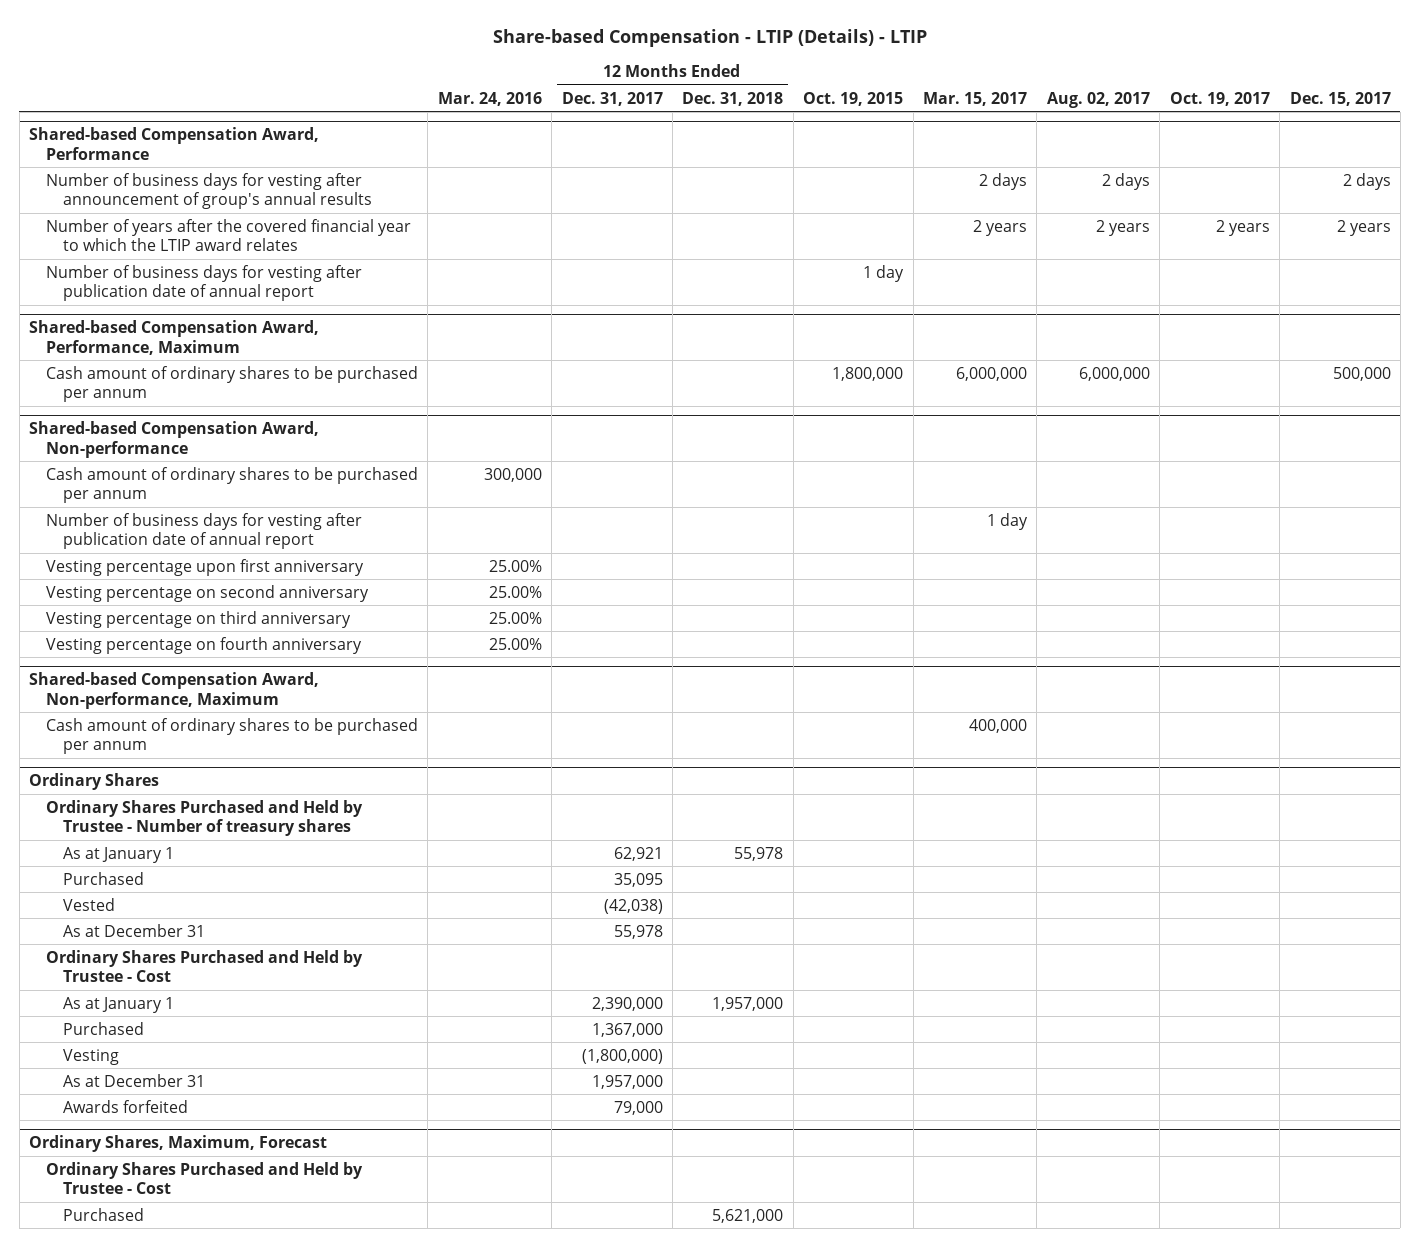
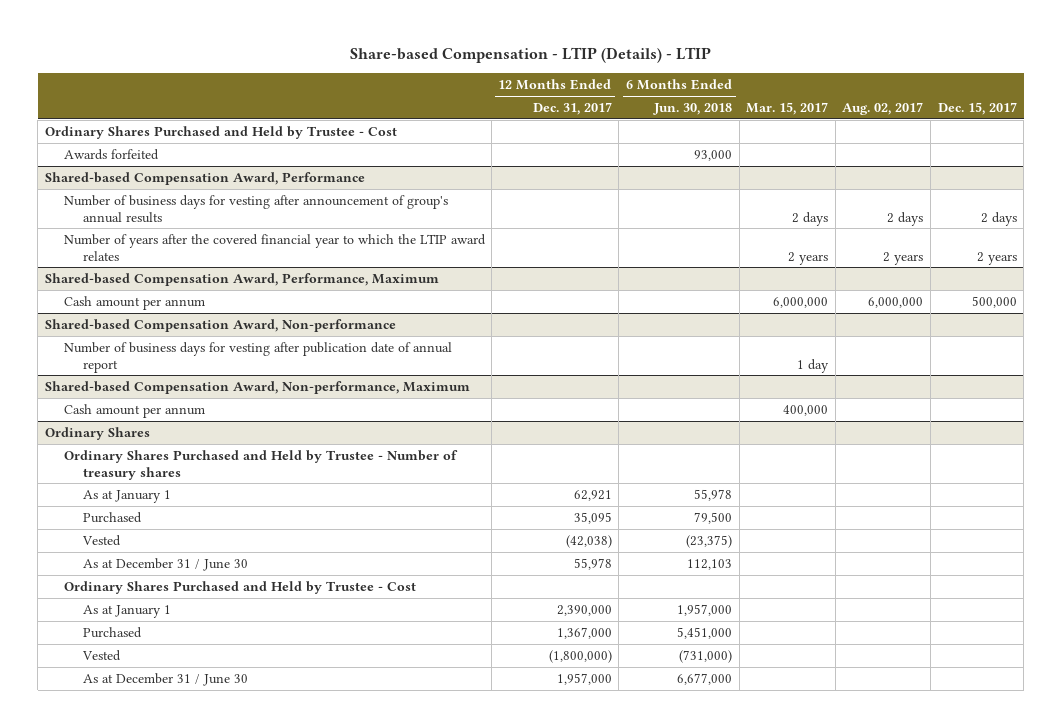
- | Mar. 24, 2016 | 12 Months Ended Dec. 31, 2017 | 12 Months Ended Dec. 31, 2018 | Oct. 19, 2015 | Mar. 15, 2017 | Aug. 02, 2017 | Oct. 19, 2017 | Dec. 15, 2017
+ | 12 Months Ended Dec. 31, 2017 | 6 Months Ended Jun. 30, 2018 | Mar. 15, 2017 | Aug. 02, 2017 | Dec. 15, 2017
+ Ordinary Shares Purchased and Held by Trustee - Cost
+ Awards forfeited | | 93,000 | | |
@ Shared-based Compensation Award, Performance
- Number of business days for vesting after publication date of annual report | | | | 1 day | | | |
@ Shared-based Compensation Award, Performance, Maximum
- Cash amount of ordinary shares to be purchased per annum | | | | 1,800,000 | 6,000,000 | 6,000,000 | | 500,000
+ Cash amount per annum | | | 6,000,000 | 6,000,000 | 500,000
@ Shared-based Compensation Award, Non-performance
- Cash amount of ordinary shares to be purchased per annum | 300,000 | | | | | | |
- Vesting percentage upon first anniversary | 25.00% | | | | | | |
- Vesting percentage on second anniversary | 25.00% | | | | | | |
- Vesting percentage on third anniversary | 25.00% | | | | | | |
- Vesting percentage on fourth anniversary | 25.00% | | | | | | |
@ Shared-based Compensation Award, Non-performance, Maximum
- Cash amount of ordinary shares to be purchased per annum | | | | | 400,000 | | |
+ Cash amount per annum | | | 400,000 | |
@ Ordinary Shares
- As at December 31 | | 55,978 | | | | | |
+ As at December 31 / June 30 | 55,978 | 112,103 | | |
- Vesting | | (1,800,000) | | | | | |
- As at December 31 | | 1,957,000 | | | | | |
- Awards forfeited | | 79,000 | | | | | |
- Ordinary Shares, Maximum, Forecast
- Ordinary Shares Purchased and Held by Trustee - Cost
- Purchased | | | 5,621,000 | | | | |
@ Ordinary Shares
+ Vested | (1,800,000) | (731,000) | | |
+ As at December 31 / June 30 | 1,957,000 | 6,677,000 | | |

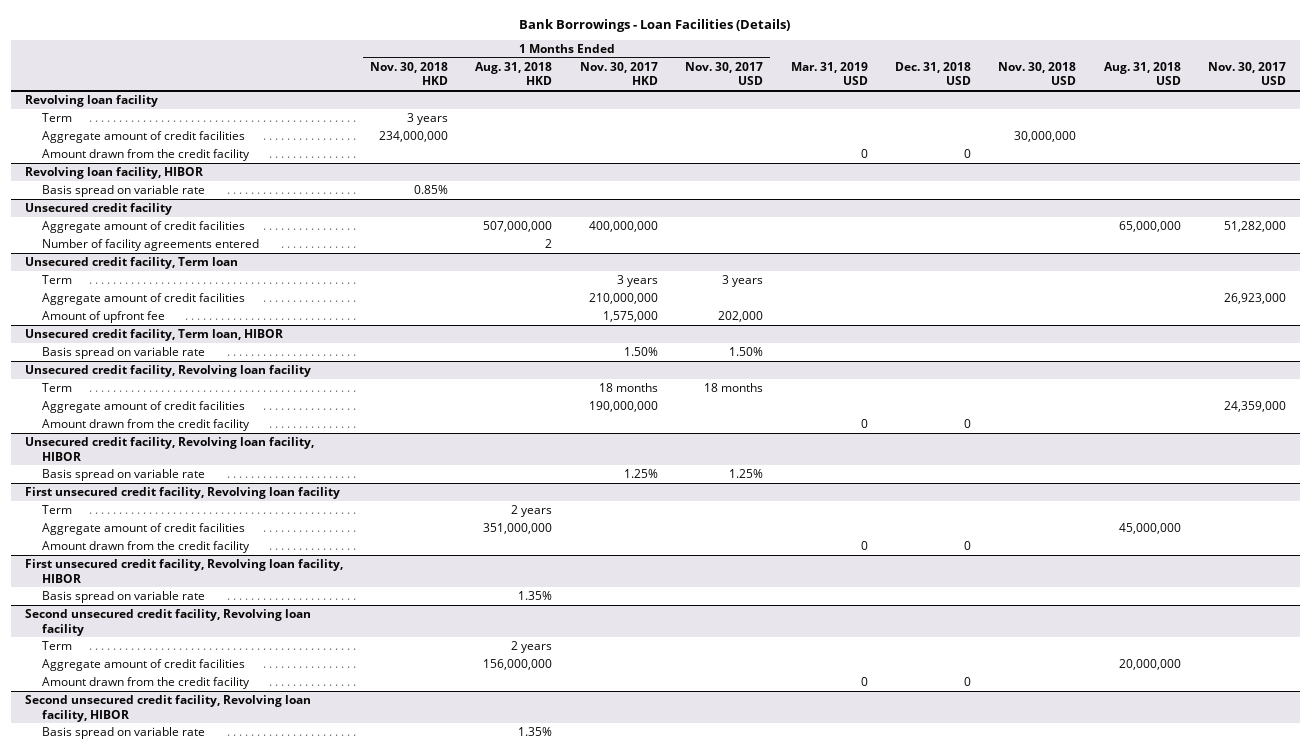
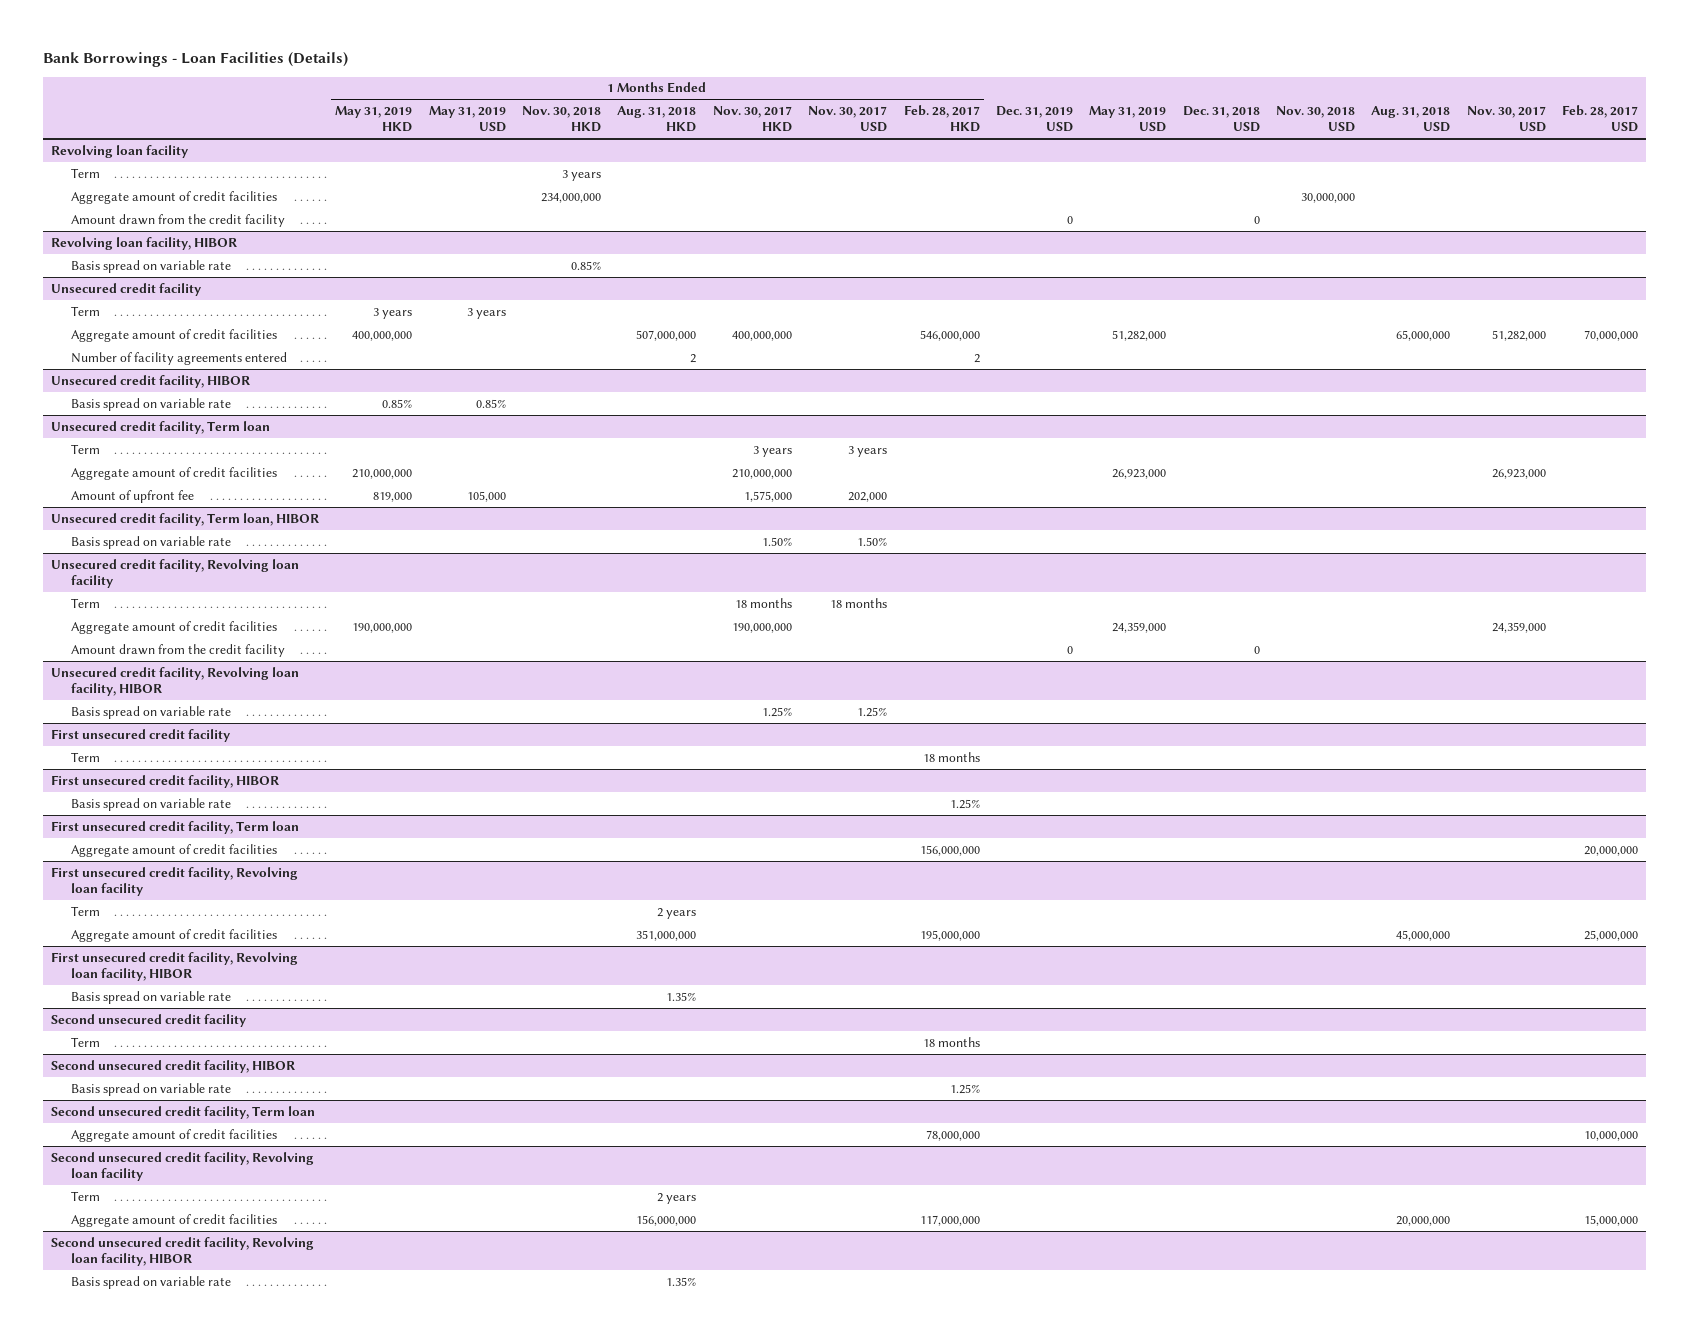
- | 1 Months Ended Nov. 30, 2018 HKD | 1 Months Ended Aug. 31, 2018 HKD | 1 Months Ended Nov. 30, 2017 HKD | 1 Months Ended Nov. 30, 2017 USD | Mar. 31, 2019 USD | Dec. 31, 2018 USD | Nov. 30, 2018 USD | Aug. 31, 2018 USD | Nov. 30, 2017 USD
+ | 1 Months Ended May 31, 2019 HKD | 1 Months Ended May 31, 2019 USD | 1 Months Ended Nov. 30, 2018 HKD | 1 Months Ended Aug. 31, 2018 HKD | 1 Months Ended Nov. 30, 2017 HKD | 1 Months Ended Nov. 30, 2017 USD | 1 Months Ended Feb. 28, 2017 HKD | Dec. 31, 2019 USD | May 31, 2019 USD | Dec. 31, 2018 USD | Nov. 30, 2018 USD | Aug. 31, 2018 USD | Nov. 30, 2017 USD | Feb. 28, 2017 USD
@ Unsecured credit facility
+ Term | 3 years | 3 years | | | | | | | | | | | |
+ Unsecured credit facility, HIBOR
+ Basis spread on variable rate | 0.85% | 0.85% | | | | | | | | | | | |
+ First unsecured credit facility
+ Term | | | | | | | 18 months | | | | | | |
+ First unsecured credit facility, HIBOR
+ Basis spread on variable rate | | | | | | | 1.25% | | | | | | |
+ First unsecured credit facility, Term loan
+ Aggregate amount of credit facilities | | | | | | | 156,000,000 | | | | | | | 20,000,000
@ First unsecured credit facility, Revolving loan facility
- Amount drawn from the credit facility | | | | | 0 | 0 | | |
+ Second unsecured credit facility
+ Term | | | | | | | 18 months | | | | | | |
+ Second unsecured credit facility, HIBOR
+ Basis spread on variable rate | | | | | | | 1.25% | | | | | | |
+ Second unsecured credit facility, Term loan
+ Aggregate amount of credit facilities | | | | | | | 78,000,000 | | | | | | | 10,000,000
@ Second unsecured credit facility, Revolving loan facility
- Amount drawn from the credit facility | | | | | 0 | 0 | | |

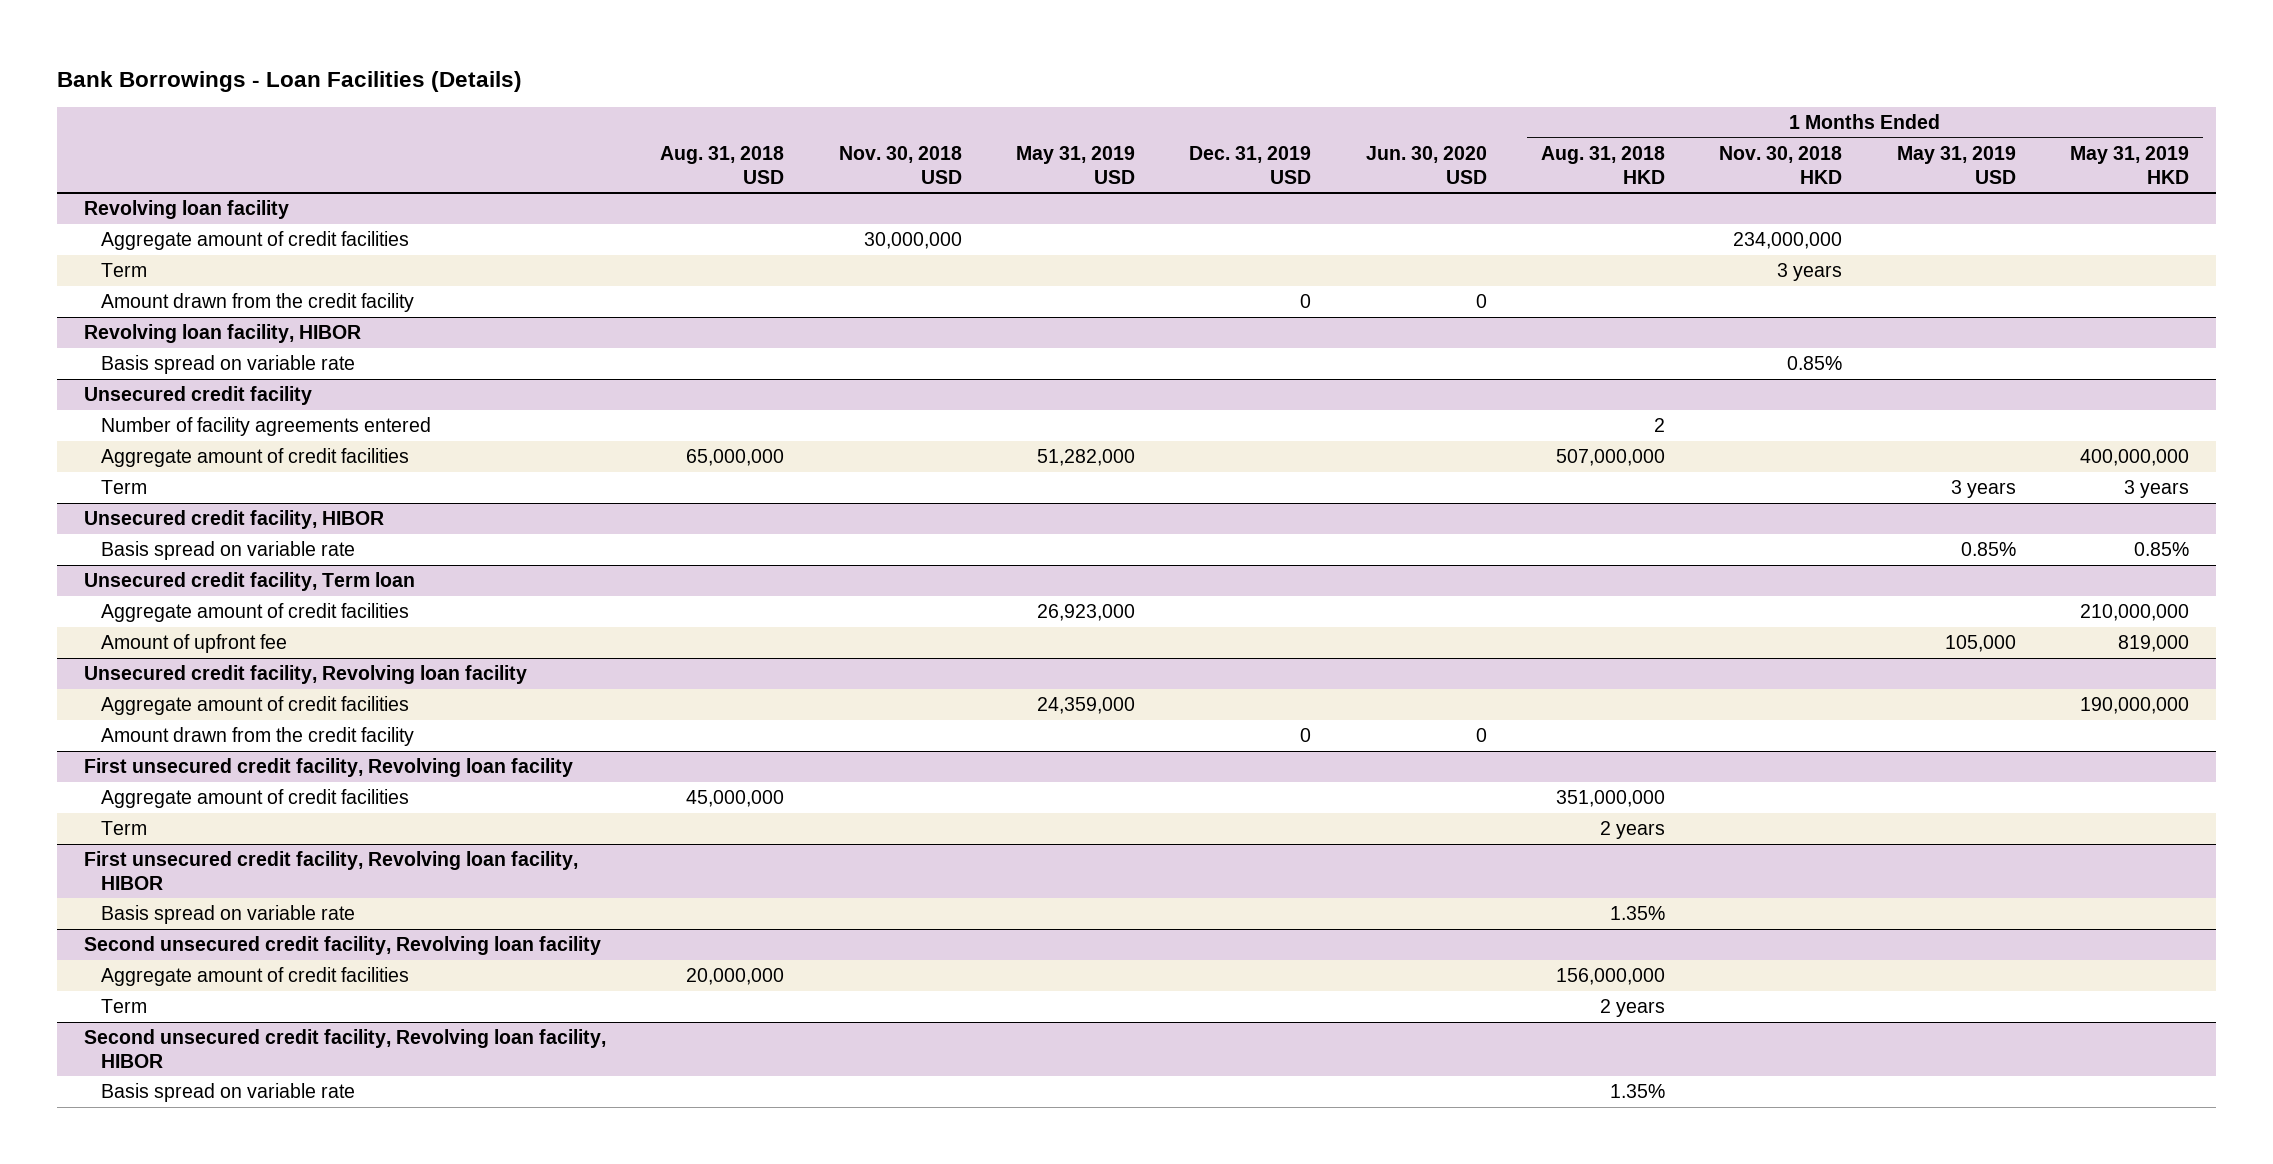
- | 1 Months Ended May 31, 2019 HKD | 1 Months Ended May 31, 2019 USD | 1 Months Ended Nov. 30, 2018 HKD | 1 Months Ended Aug. 31, 2018 HKD | 1 Months Ended Nov. 30, 2017 HKD | 1 Months Ended Nov. 30, 2017 USD | 1 Months Ended Feb. 28, 2017 HKD | Dec. 31, 2019 USD | May 31, 2019 USD | Dec. 31, 2018 USD | Nov. 30, 2018 USD | Aug. 31, 2018 USD | Nov. 30, 2017 USD | Feb. 28, 2017 USD
+ | Aug. 31, 2018 USD | Nov. 30, 2018 USD | May 31, 2019 USD | Dec. 31, 2019 USD | Jun. 30, 2020 USD | 1 Months Ended Aug. 31, 2018 HKD | 1 Months Ended Nov. 30, 2018 HKD | 1 Months Ended May 31, 2019 USD | 1 Months Ended May 31, 2019 HKD
@ Revolving loan facility
moved down: Term | | | | | | | 3 years | |
@ Unsecured credit facility
moved down: Aggregate amount of credit facilities | 65,000,000 | | 51,282,000 | | | 507,000,000 | | | 400,000,000
moved down: Term | | | | | | | | 3 years | 3 years
@ Unsecured credit facility, Term loan
- Term | | | | | 3 years | 3 years | | | | | | | |
- Unsecured credit facility, Term loan, HIBOR
- Basis spread on variable rate | | | | | 1.50% | 1.50% | | | | | | | |
@ Unsecured credit facility, Revolving loan facility
- Term | | | | | 18 months | 18 months | | | | | | | |
- Unsecured credit facility, Revolving loan facility, HIBOR
- Basis spread on variable rate | | | | | 1.25% | 1.25% | | | | | | | |
- First unsecured credit facility
- Term | | | | | | | 18 months | | | | | | |
- First unsecured credit facility, HIBOR
- Basis spread on variable rate | | | | | | | 1.25% | | | | | | |
- First unsecured credit facility, Term loan
- Aggregate amount of credit facilities | | | | | | | 156,000,000 | | | | | | | 20,000,000
@ First unsecured credit facility, Revolving loan facility
moved down: Term | | | | | | 2 years | | |
- Second unsecured credit facility
- Term | | | | | | | 18 months | | | | | | |
- Second unsecured credit facility, HIBOR
- Basis spread on variable rate | | | | | | | 1.25% | | | | | | |
- Second unsecured credit facility, Term loan
- Aggregate amount of credit facilities | | | | | | | 78,000,000 | | | | | | | 10,000,000
@ Second unsecured credit facility, Revolving loan facility
moved down: Term | | | | | | 2 years | | |

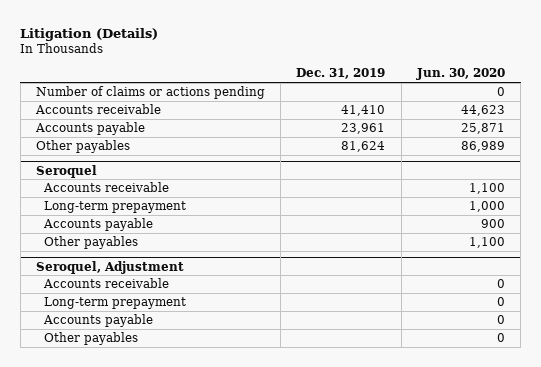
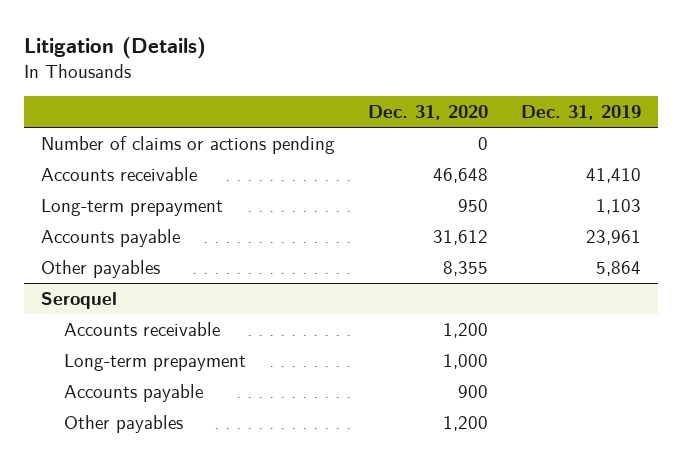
- | Dec. 31, 2019 | Jun. 30, 2020
+ | Dec. 31, 2020 | Dec. 31, 2019
+ Long-term prepayment | 950 | 1,103
- Other payables | 81,624 | 86,989
+ Other payables | 8,355 | 5,864
- Seroquel, Adjustment
- Accounts receivable | | 0
- Long-term prepayment | | 0
- Accounts payable | | 0
- Other payables | | 0

